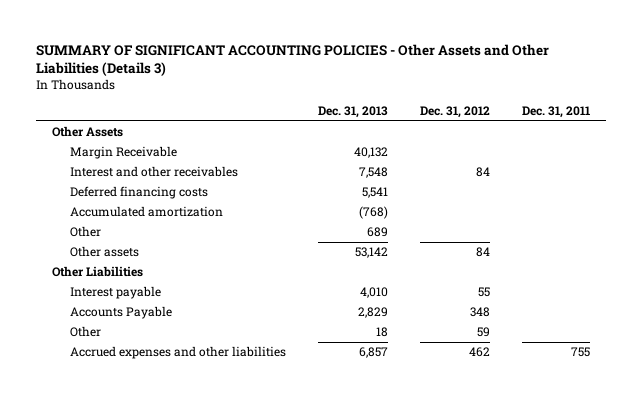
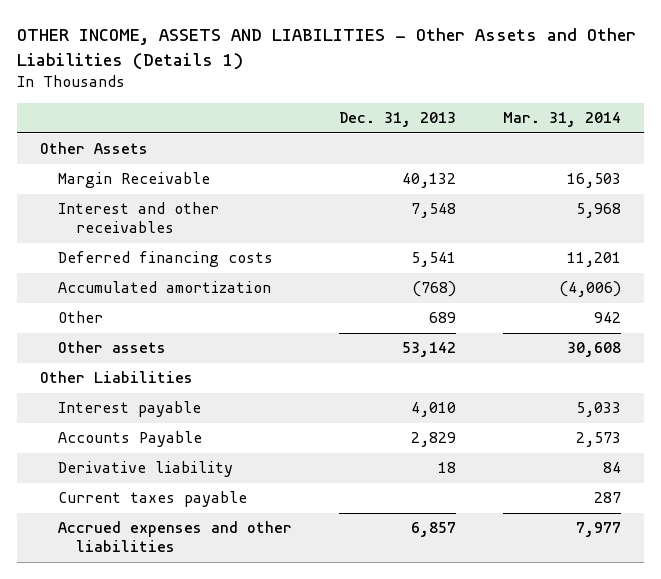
- SUMMARY OF SIGNIFICANT ACCOUNTING POLICIES - Other Assets and Other Liabilities (Details 3)
+ OTHER INCOME, ASSETS AND LIABILITIES - Other Assets and Other Liabilities (Details 1)
- | Dec. 31, 2013 | Dec. 31, 2012 | Dec. 31, 2011
+ | Dec. 31, 2013 | Mar. 31, 2014
- Other | 18 | 59 |
+ Derivative liability | 18 | 84
+ Current taxes payable | | 287

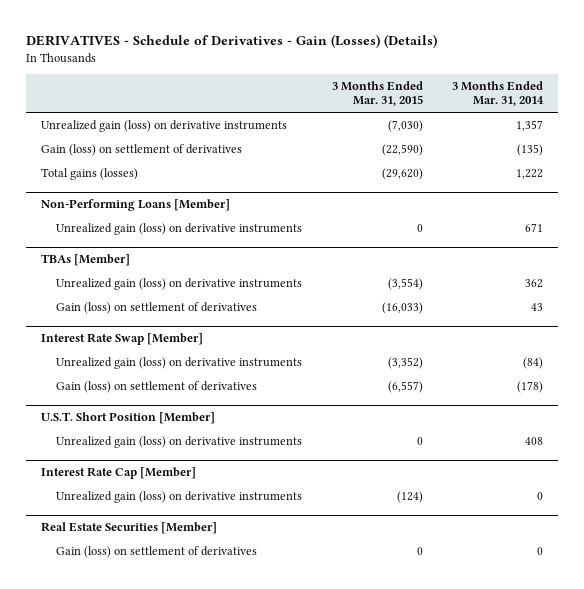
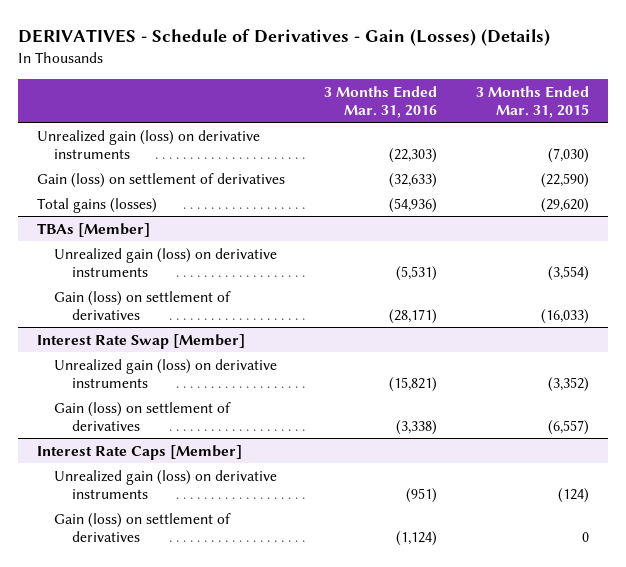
- | 3 Months Ended Mar. 31, 2015 | 3 Months Ended Mar. 31, 2014
+ | 3 Months Ended Mar. 31, 2016 | 3 Months Ended Mar. 31, 2015
- Non-Performing Loans [Member]
- Unrealized gain (loss) on derivative instruments | 0 | 671
- U.S.T. Short Position [Member]
- Unrealized gain (loss) on derivative instruments | 0 | 408
- Interest Rate Cap [Member]
+ Interest Rate Caps [Member]
- Real Estate Securities [Member]

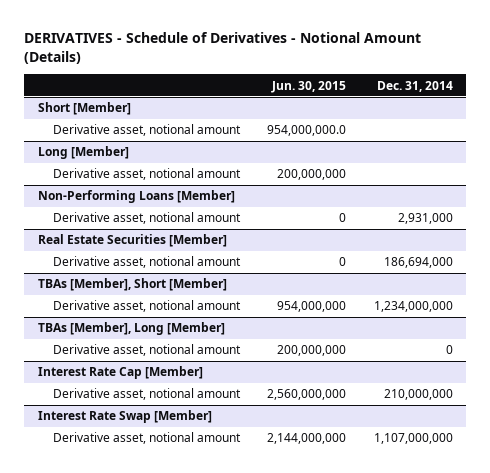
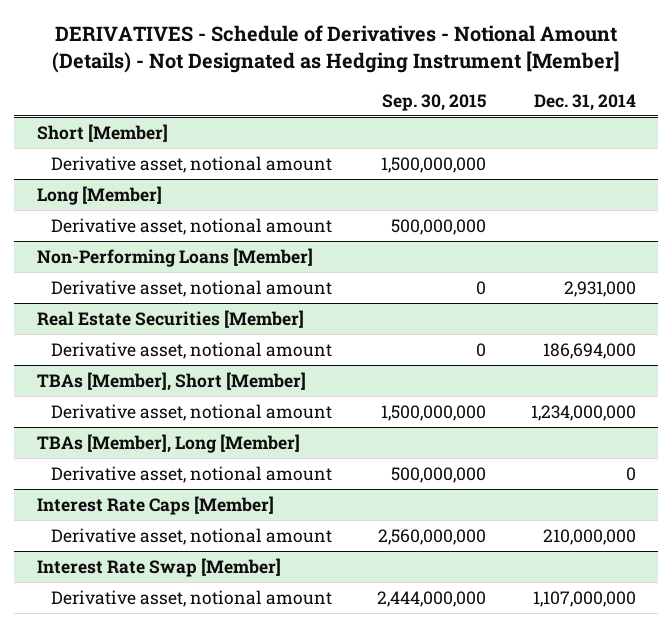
- DERIVATIVES - Schedule of Derivatives - Notional Amount (Details)
+ DERIVATIVES - Schedule of Derivatives - Notional Amount (Details) - Not Designated as Hedging Instrument [Member]
- | Jun. 30, 2015 | Dec. 31, 2014
+ | Sep. 30, 2015 | Dec. 31, 2014
- Interest Rate Cap [Member]
+ Interest Rate Caps [Member]

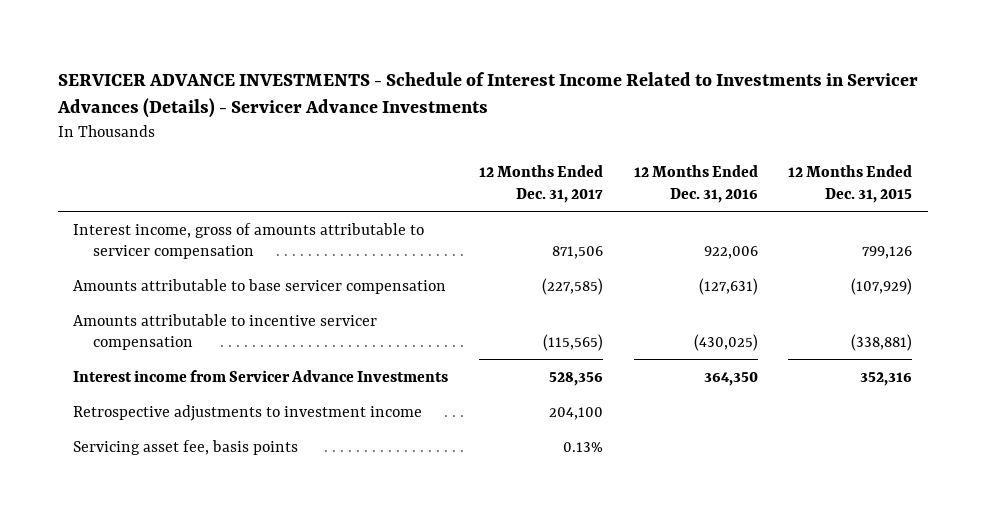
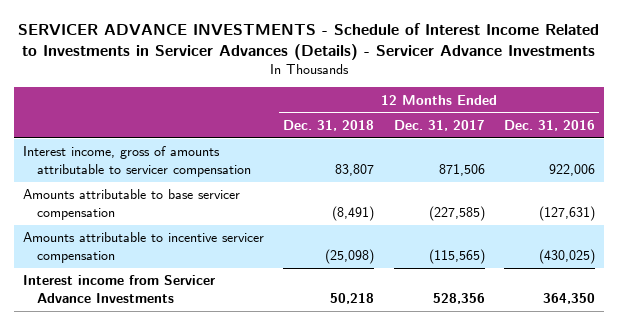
- | 12 Months Ended Dec. 31, 2017 | 12 Months Ended Dec. 31, 2016 | 12 Months Ended Dec. 31, 2015
+ | 12 Months Ended Dec. 31, 2018 | 12 Months Ended Dec. 31, 2017 | 12 Months Ended Dec. 31, 2016
- Retrospective adjustments to investment income | 204,100 | |
- Servicing asset fee, basis points | 0.13% | |

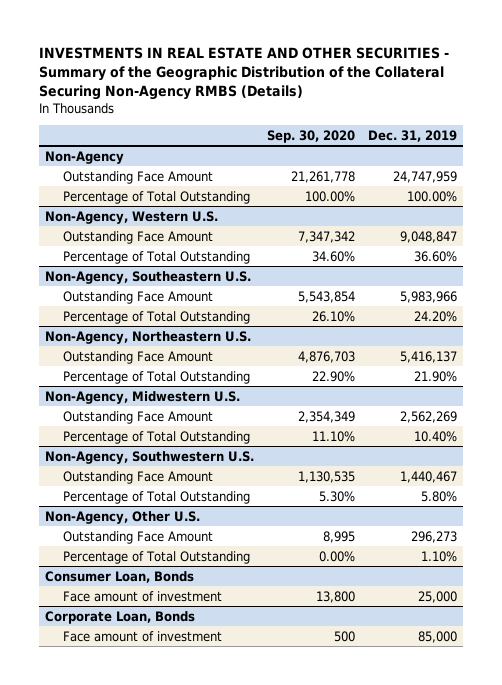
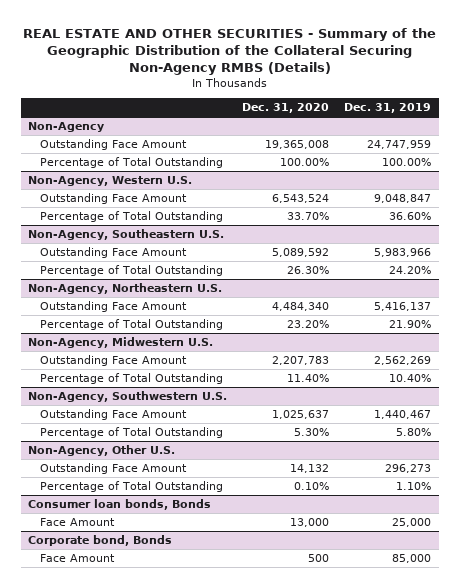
- INVESTMENTS IN REAL ESTATE AND OTHER SECURITIES - Summary of the Geographic Distribution of the Collateral Securing Non-Agency RMBS (Details)
+ REAL ESTATE AND OTHER SECURITIES - Summary of the Geographic Distribution of the Collateral Securing Non-Agency RMBS (Details)
- | Sep. 30, 2020 | Dec. 31, 2019
+ | Dec. 31, 2020 | Dec. 31, 2019
- Consumer Loan, Bonds
- Face amount of investment | 13,800 | 25,000
- Corporate Loan, Bonds
- Face amount of investment | 500 | 85,000
+ Consumer loan bonds, Bonds
+ Face Amount | 13,000 | 25,000
+ Corporate bond, Bonds
+ Face Amount | 500 | 85,000

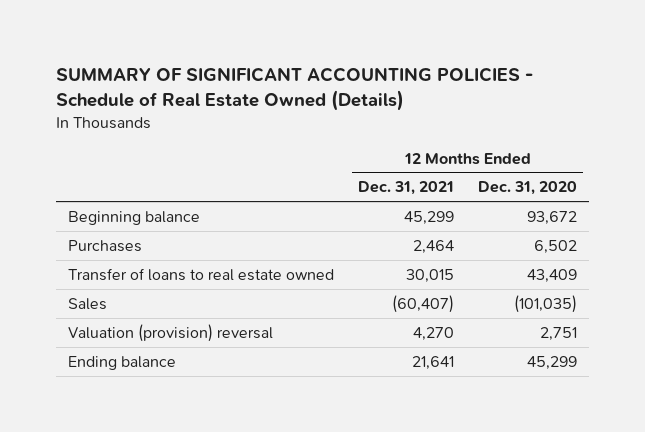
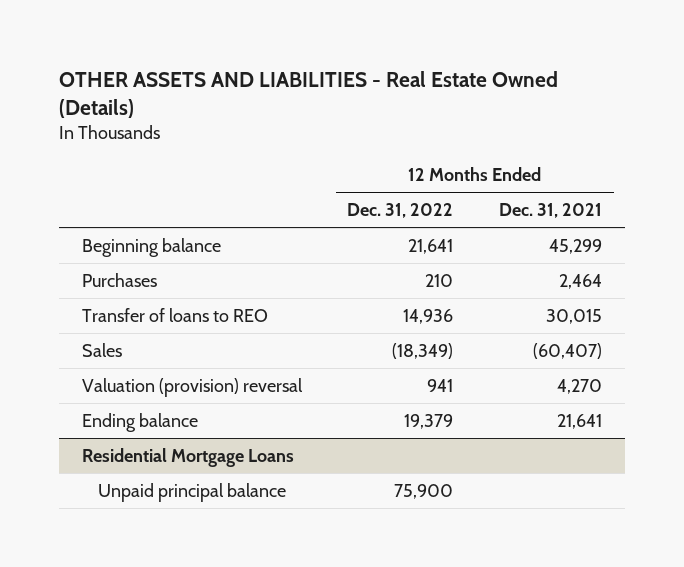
- SUMMARY OF SIGNIFICANT ACCOUNTING POLICIES - Schedule of Real Estate Owned (Details)
+ OTHER ASSETS AND LIABILITIES - Real Estate Owned (Details)
- | 12 Months Ended Dec. 31, 2021 | 12 Months Ended Dec. 31, 2020
+ | 12 Months Ended Dec. 31, 2022 | 12 Months Ended Dec. 31, 2021
- Transfer of loans to real estate owned | 30,015 | 43,409
+ Transfer of loans to REO | 14,936 | 30,015
+ Residential Mortgage Loans
+ Unpaid principal balance | 75,900 |

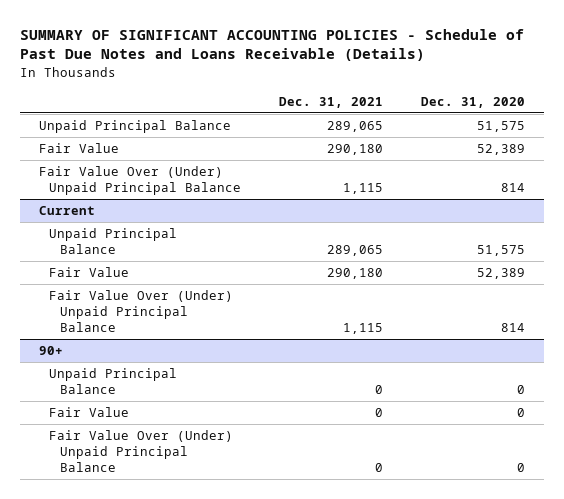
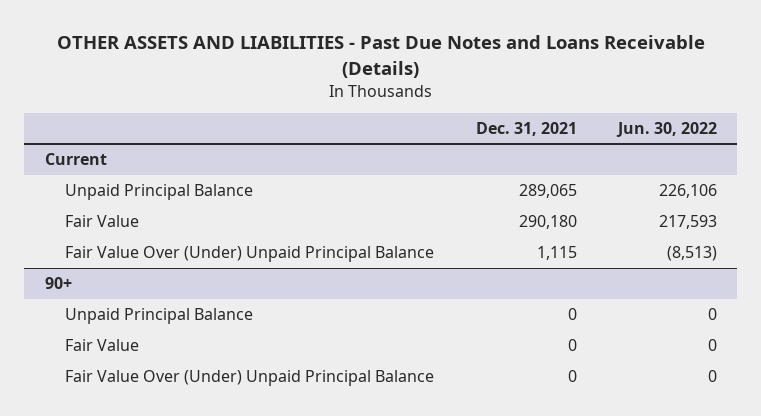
- SUMMARY OF SIGNIFICANT ACCOUNTING POLICIES - Schedule of Past Due Notes and Loans Receivable (Details)
+ OTHER ASSETS AND LIABILITIES - Past Due Notes and Loans Receivable (Details)
- | Dec. 31, 2021 | Dec. 31, 2020
+ | Dec. 31, 2021 | Jun. 30, 2022
- Unpaid Principal Balance | 289,065 | 51,575
- Fair Value | 290,180 | 52,389
- Fair Value Over (Under) Unpaid Principal Balance | 1,115 | 814

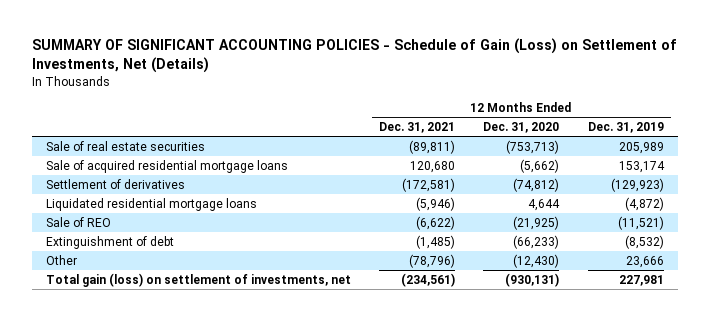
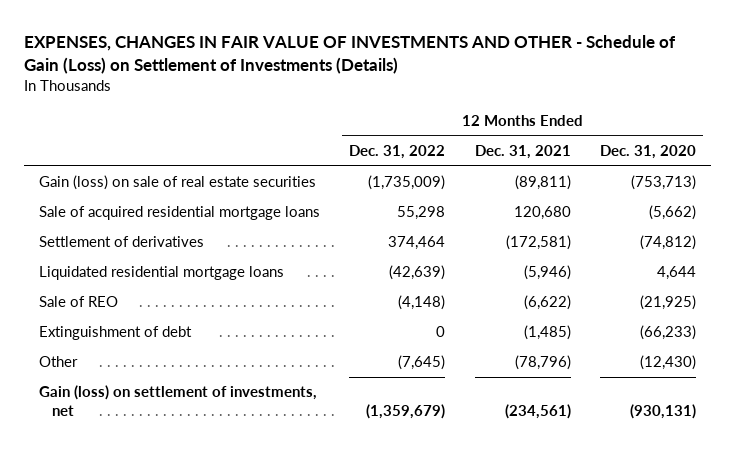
- SUMMARY OF SIGNIFICANT ACCOUNTING POLICIES - Schedule of Gain (Loss) on Settlement of Investments, Net (Details)
+ EXPENSES, CHANGES IN FAIR VALUE OF INVESTMENTS AND OTHER - Schedule of Gain (Loss) on Settlement of Investments (Details)
- | 12 Months Ended Dec. 31, 2021 | 12 Months Ended Dec. 31, 2020 | 12 Months Ended Dec. 31, 2019
+ | 12 Months Ended Dec. 31, 2022 | 12 Months Ended Dec. 31, 2021 | 12 Months Ended Dec. 31, 2020
- Sale of real estate securities | (89,811) | (753,713) | 205,989
+ Gain (loss) on sale of real estate securities | (1,735,009) | (89,811) | (753,713)
- Total gain (loss) on settlement of investments, net | (234,561) | (930,131) | 227,981
+ Gain (loss) on settlement of investments, net | (1,359,679) | (234,561) | (930,131)

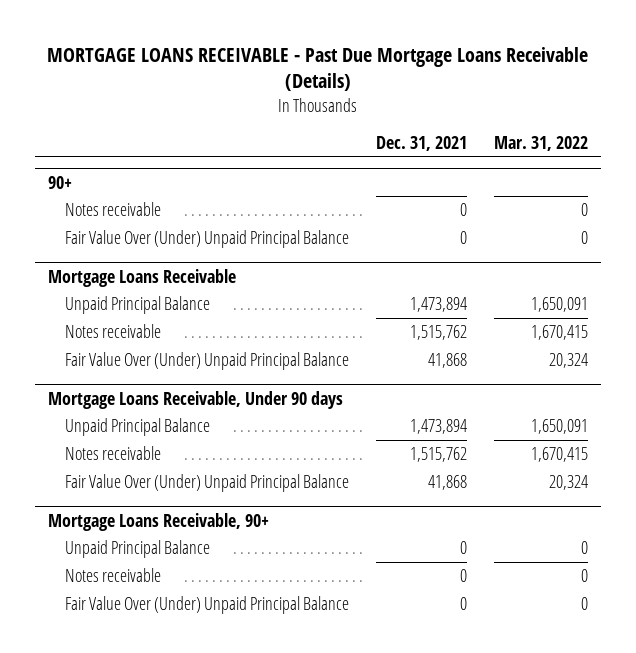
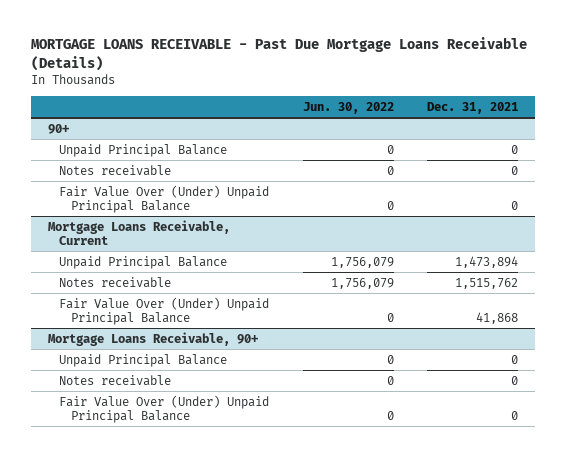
- | Dec. 31, 2021 | Mar. 31, 2022
+ | Jun. 30, 2022 | Dec. 31, 2021
@ 90+
+ Unpaid Principal Balance | 0 | 0
- Mortgage Loans Receivable
- Unpaid Principal Balance | 1,473,894 | 1,650,091
- Notes receivable | 1,515,762 | 1,670,415
- Fair Value Over (Under) Unpaid Principal Balance | 41,868 | 20,324
- Mortgage Loans Receivable, Under 90 days
+ Mortgage Loans Receivable, Current

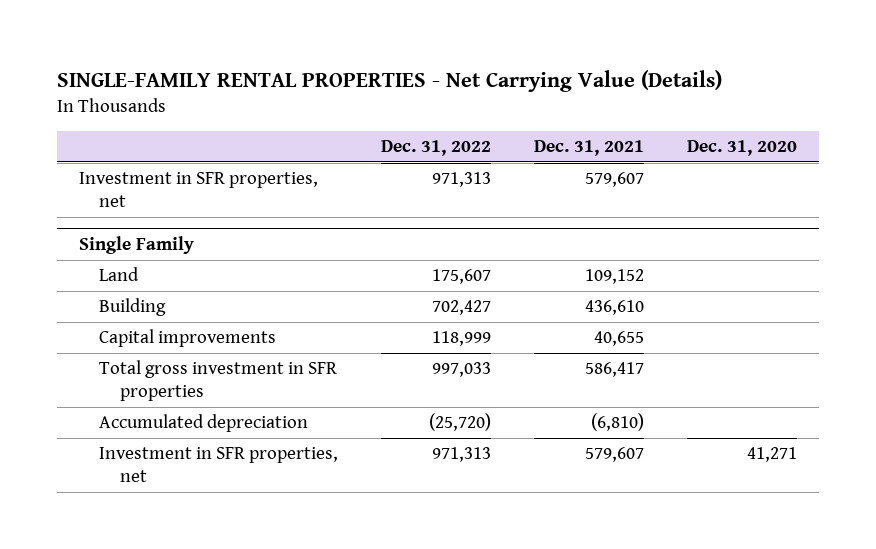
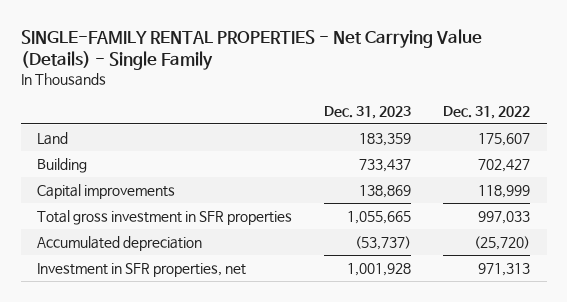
- SINGLE-FAMILY RENTAL PROPERTIES - Net Carrying Value (Details)
+ SINGLE-FAMILY RENTAL PROPERTIES - Net Carrying Value (Details) - Single Family
- | Dec. 31, 2022 | Dec. 31, 2021 | Dec. 31, 2020
+ | Dec. 31, 2023 | Dec. 31, 2022
- Investment in SFR properties, net | 971,313 | 579,607 |
- Single Family

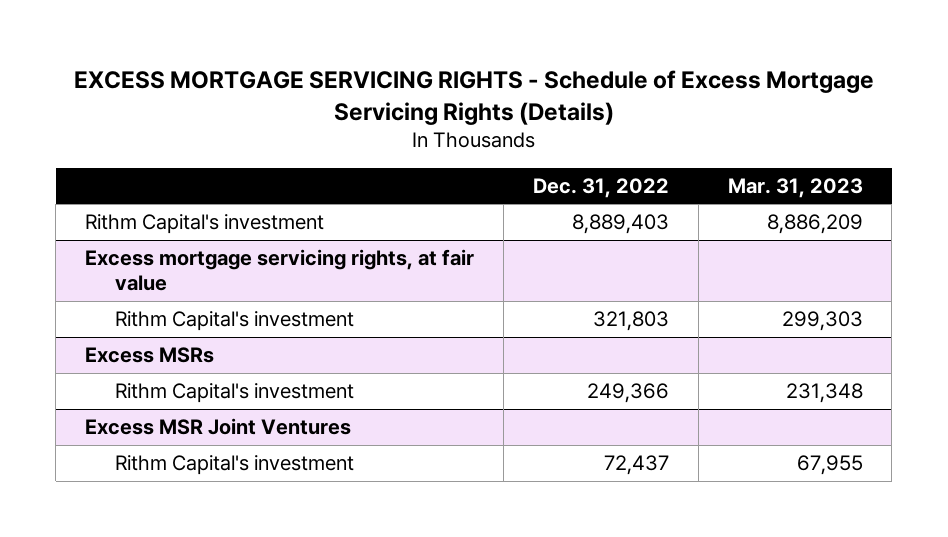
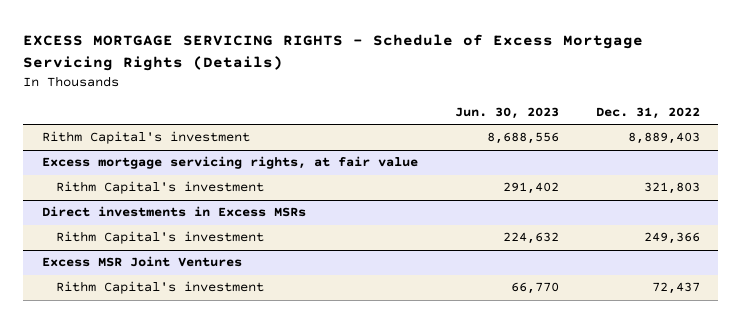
- | Dec. 31, 2022 | Mar. 31, 2023
+ | Jun. 30, 2023 | Dec. 31, 2022
- Excess MSRs
+ Direct investments in Excess MSRs

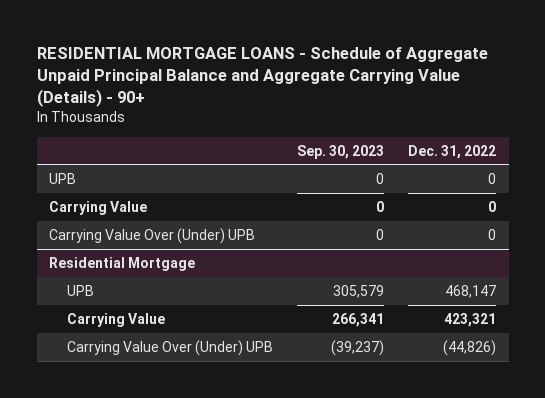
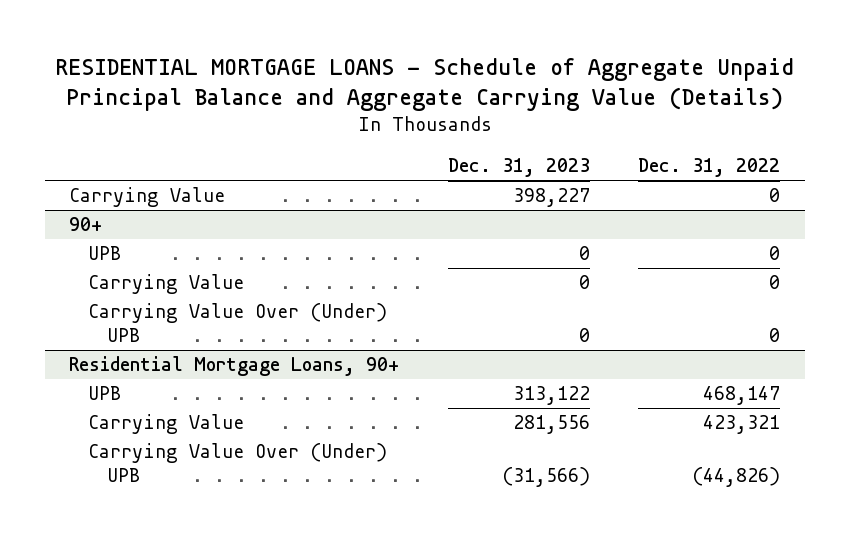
- RESIDENTIAL MORTGAGE LOANS - Schedule of Aggregate Unpaid Principal Balance and Aggregate Carrying Value (Details) - 90+
+ RESIDENTIAL MORTGAGE LOANS - Schedule of Aggregate Unpaid Principal Balance and Aggregate Carrying Value (Details)
- | Sep. 30, 2023 | Dec. 31, 2022
+ | Dec. 31, 2023 | Dec. 31, 2022
+ Carrying Value | 398,227 | 0
+ 90+
- Residential Mortgage
+ Residential Mortgage Loans, 90+

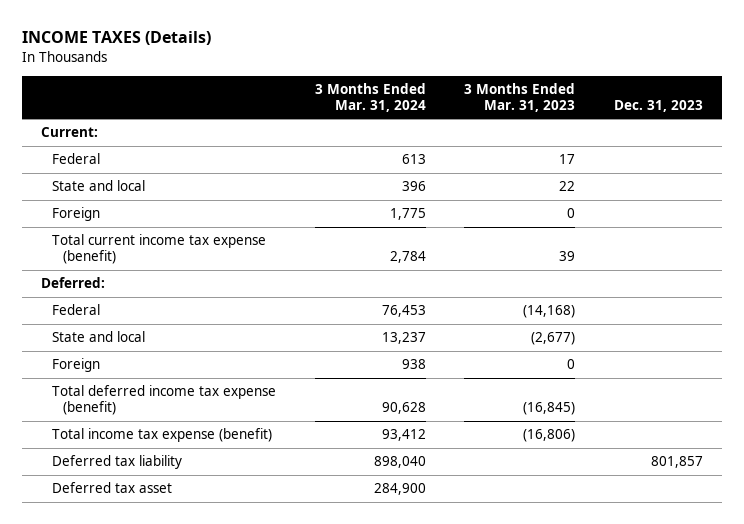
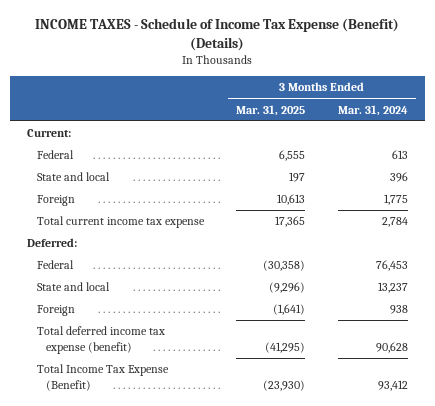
- INCOME TAXES (Details)
+ INCOME TAXES - Schedule of Income Tax Expense (Benefit) (Details)
- | 3 Months Ended Mar. 31, 2024 | 3 Months Ended Mar. 31, 2023 | Dec. 31, 2023
+ | 3 Months Ended Mar. 31, 2025 | 3 Months Ended Mar. 31, 2024
- Total current income tax expense (benefit) | 2,784 | 39 |
+ Total current income tax expense | 17,365 | 2,784
- Total income tax expense (benefit) | 93,412 | (16,806) |
- Deferred tax liability | 898,040 | | 801,857
- Deferred tax asset | 284,900 | |
+ Total Income Tax Expense (Benefit) | (23,930) | 93,412

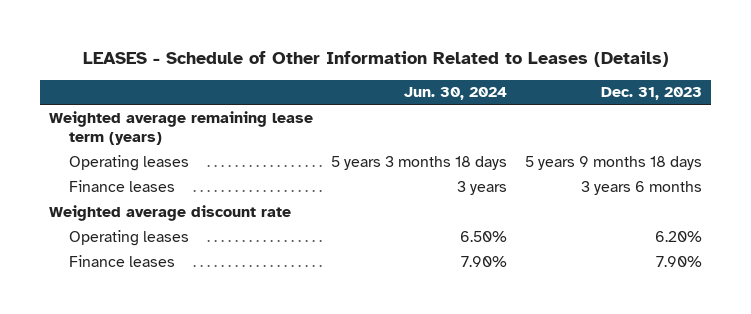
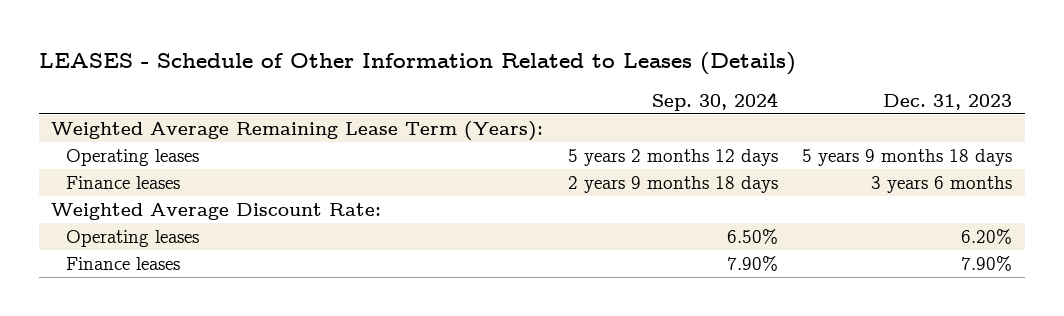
- | Jun. 30, 2024 | Dec. 31, 2023
+ | Sep. 30, 2024 | Dec. 31, 2023
- Weighted average remaining lease term (years)
+ Weighted Average Remaining Lease Term (Years):
- Weighted average discount rate
+ Weighted Average Discount Rate:

